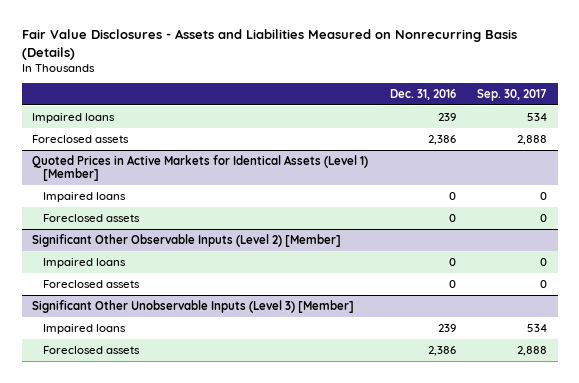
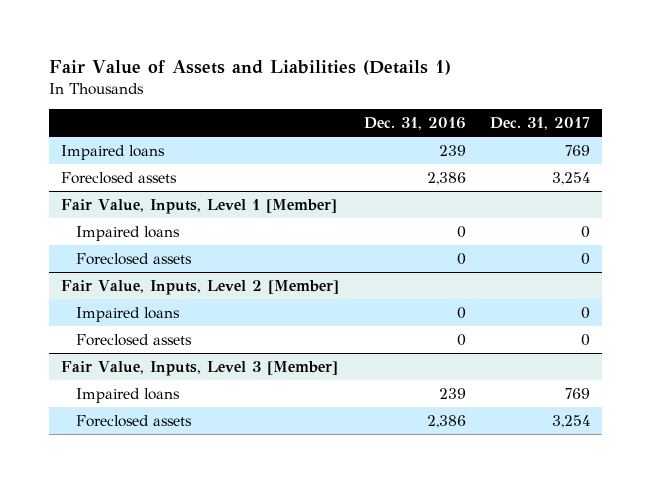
- Fair Value Disclosures - Assets and Liabilities Measured on Nonrecurring Basis (Details)
+ Fair Value of Assets and Liabilities (Details 1)
- | Dec. 31, 2016 | Sep. 30, 2017
+ | Dec. 31, 2016 | Dec. 31, 2017
- Quoted Prices in Active Markets for Identical Assets (Level 1) [Member]
+ Fair Value, Inputs, Level 1 [Member]
- Significant Other Observable Inputs (Level 2) [Member]
+ Fair Value, Inputs, Level 2 [Member]
- Significant Other Unobservable Inputs (Level 3) [Member]
+ Fair Value, Inputs, Level 3 [Member]

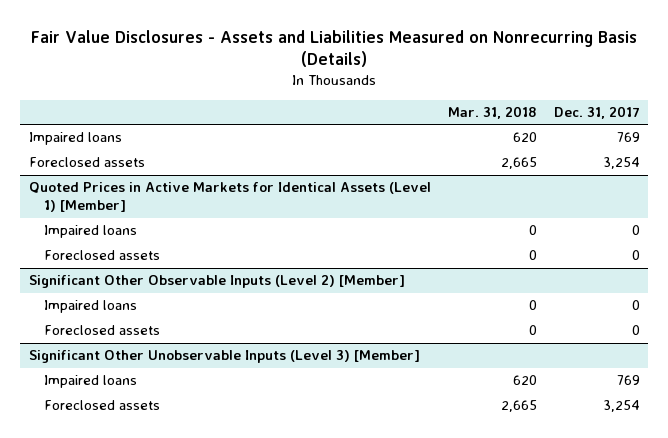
- Fair Value of Assets and Liabilities (Details 1)
+ Fair Value Disclosures - Assets and Liabilities Measured on Nonrecurring Basis (Details)
- | Dec. 31, 2016 | Dec. 31, 2017
+ | Mar. 31, 2018 | Dec. 31, 2017
- Fair Value, Inputs, Level 1 [Member]
+ Quoted Prices in Active Markets for Identical Assets (Level 1) [Member]
- Fair Value, Inputs, Level 2 [Member]
+ Significant Other Observable Inputs (Level 2) [Member]
- Fair Value, Inputs, Level 3 [Member]
+ Significant Other Unobservable Inputs (Level 3) [Member]

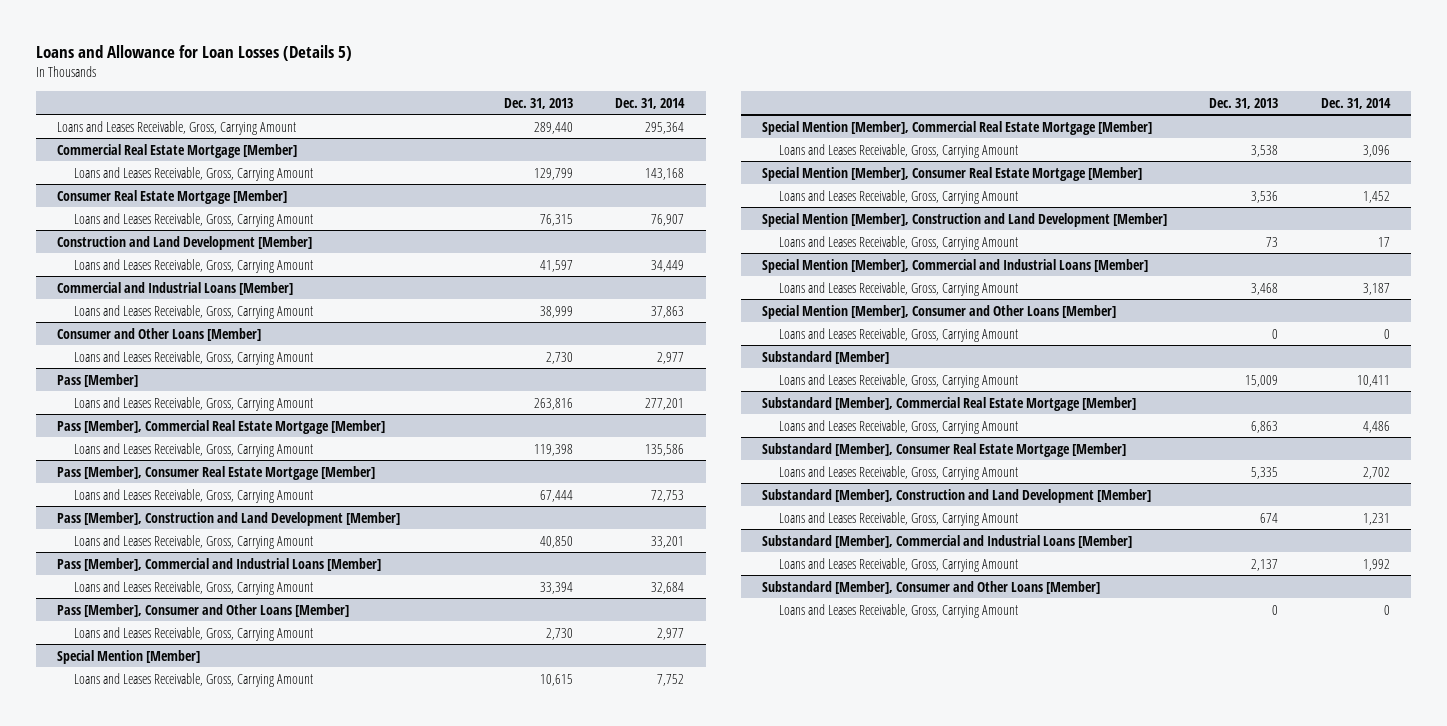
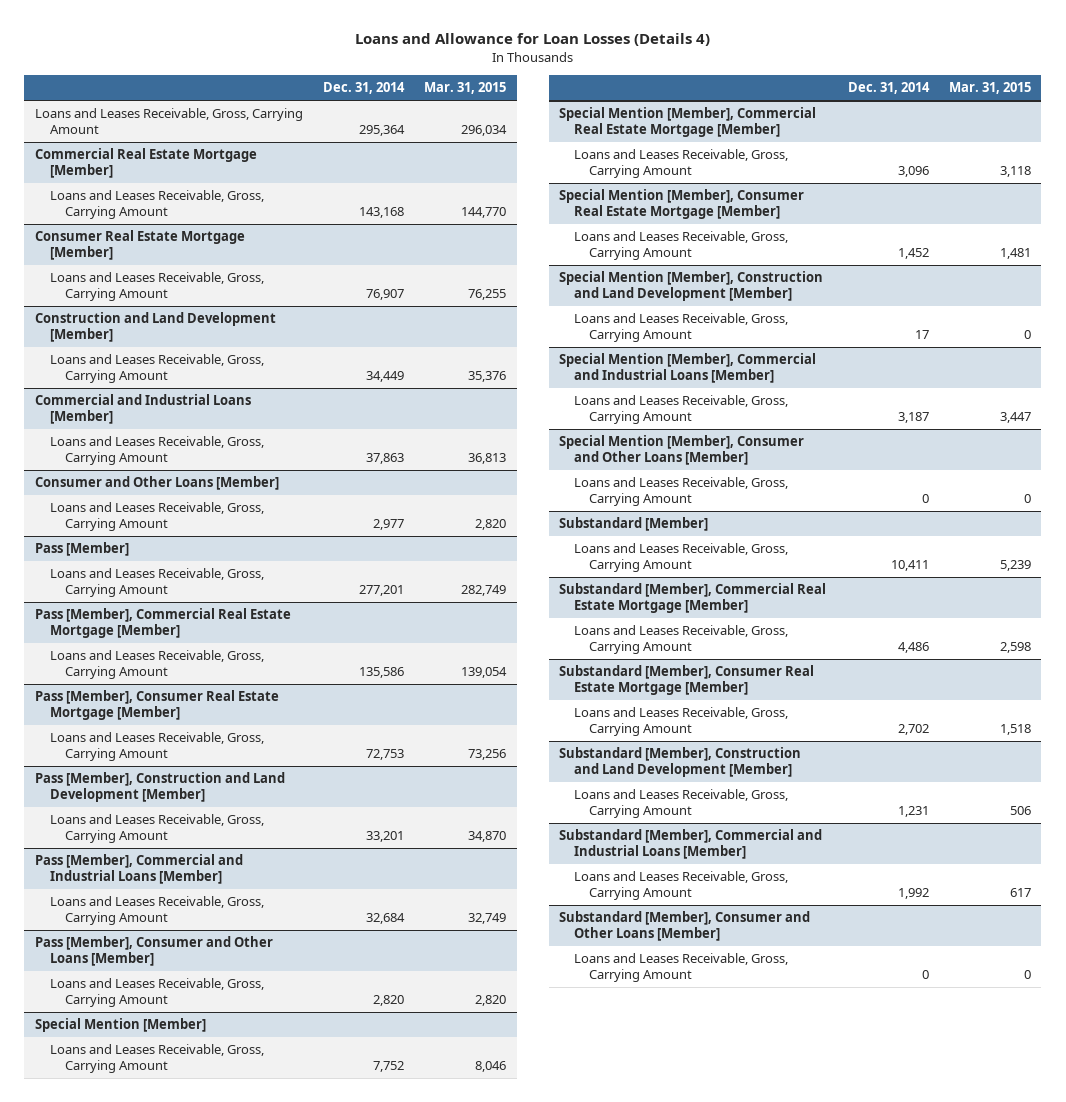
- Loans and Allowance for Loan Losses (Details 5)
+ Loans and Allowance for Loan Losses (Details 4)
- | Dec. 31, 2013 | Dec. 31, 2014
+ | Dec. 31, 2014 | Mar. 31, 2015
@ Pass [Member], Consumer and Other Loans [Member]
- Loans and Leases Receivable, Gross, Carrying Amount | 2,730 | 2,977
+ Loans and Leases Receivable, Gross, Carrying Amount | 2,820 | 2,820

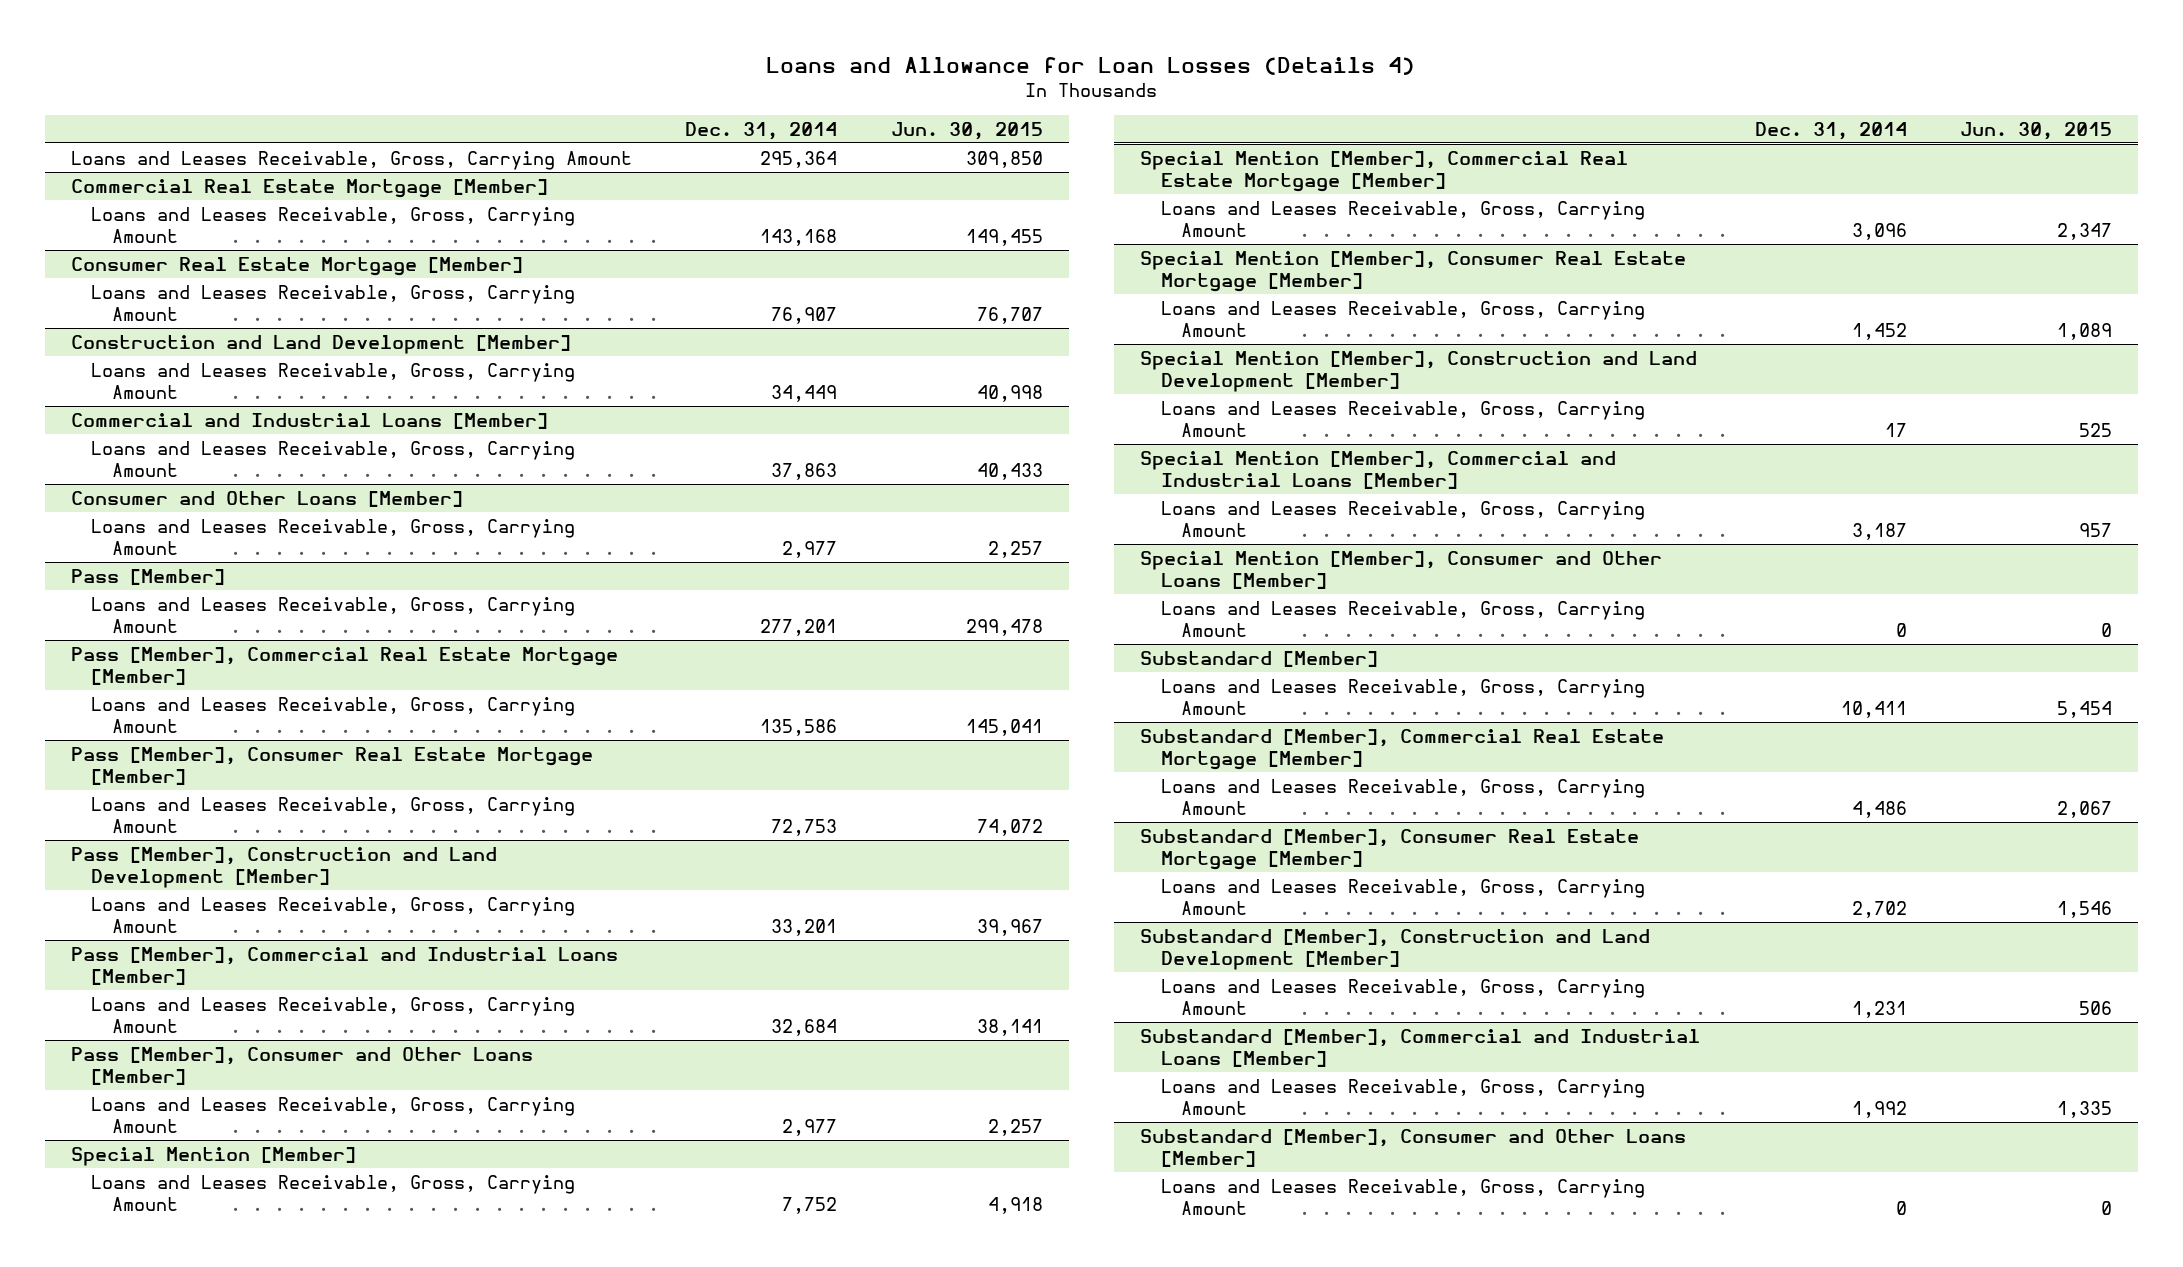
- | Dec. 31, 2014 | Mar. 31, 2015
+ | Dec. 31, 2014 | Jun. 30, 2015
@ Pass [Member], Consumer and Other Loans [Member]
- Loans and Leases Receivable, Gross, Carrying Amount | 2,820 | 2,820
+ Loans and Leases Receivable, Gross, Carrying Amount | 2,977 | 2,257

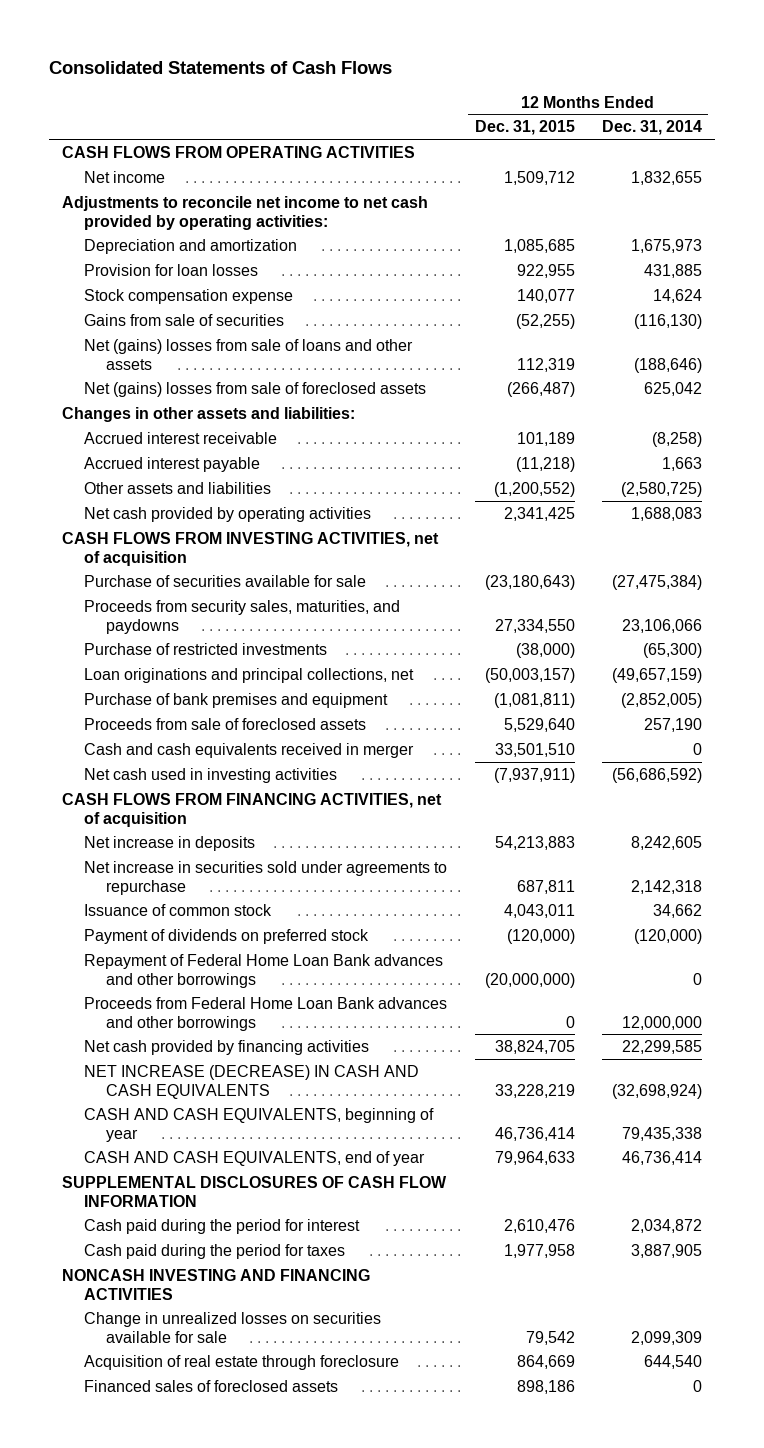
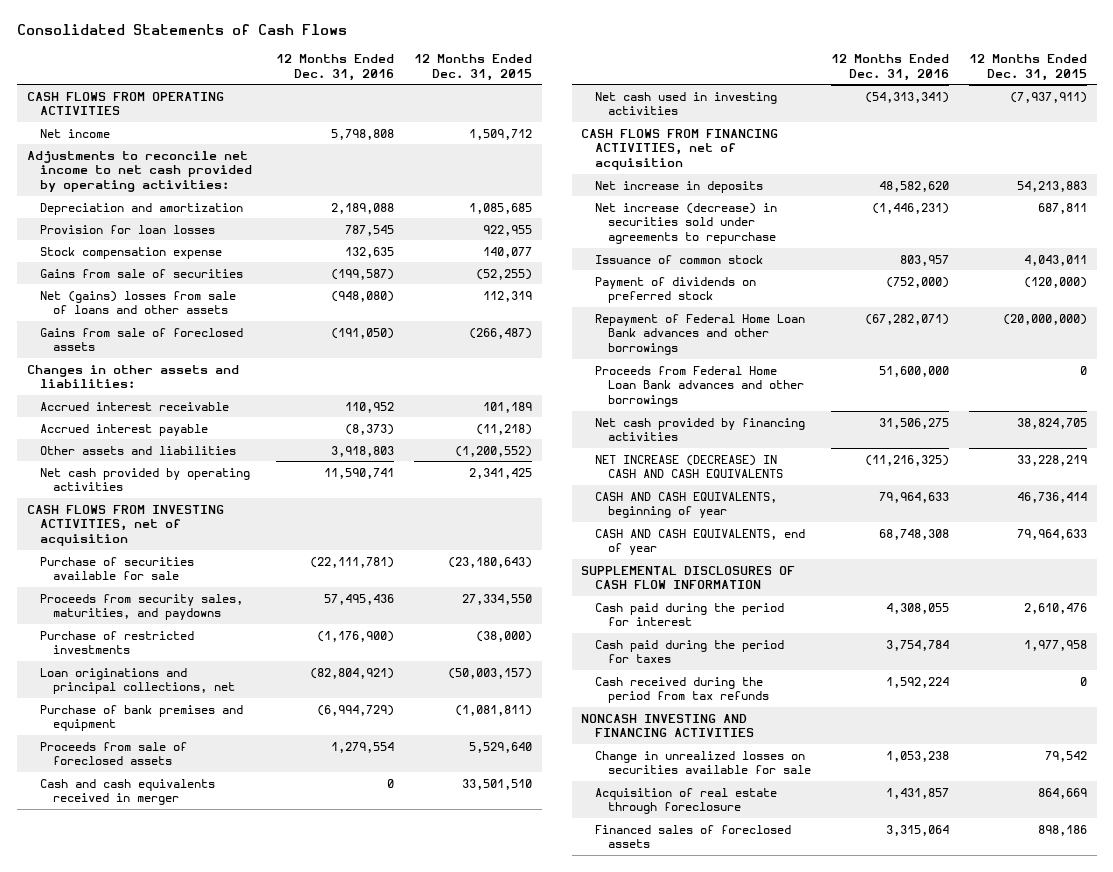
- | 12 Months Ended Dec. 31, 2015 | 12 Months Ended Dec. 31, 2014
+ | 12 Months Ended Dec. 31, 2016 | 12 Months Ended Dec. 31, 2015
- Net (gains) losses from sale of foreclosed assets | (266,487) | 625,042
+ Gains from sale of foreclosed assets | (191,050) | (266,487)
- Net increase in securities sold under agreements to repurchase | 687,811 | 2,142,318
+ Net increase (decrease) in securities sold under agreements to repurchase | (1,446,231) | 687,811
+ Cash received during the period from tax refunds | 1,592,224 | 0

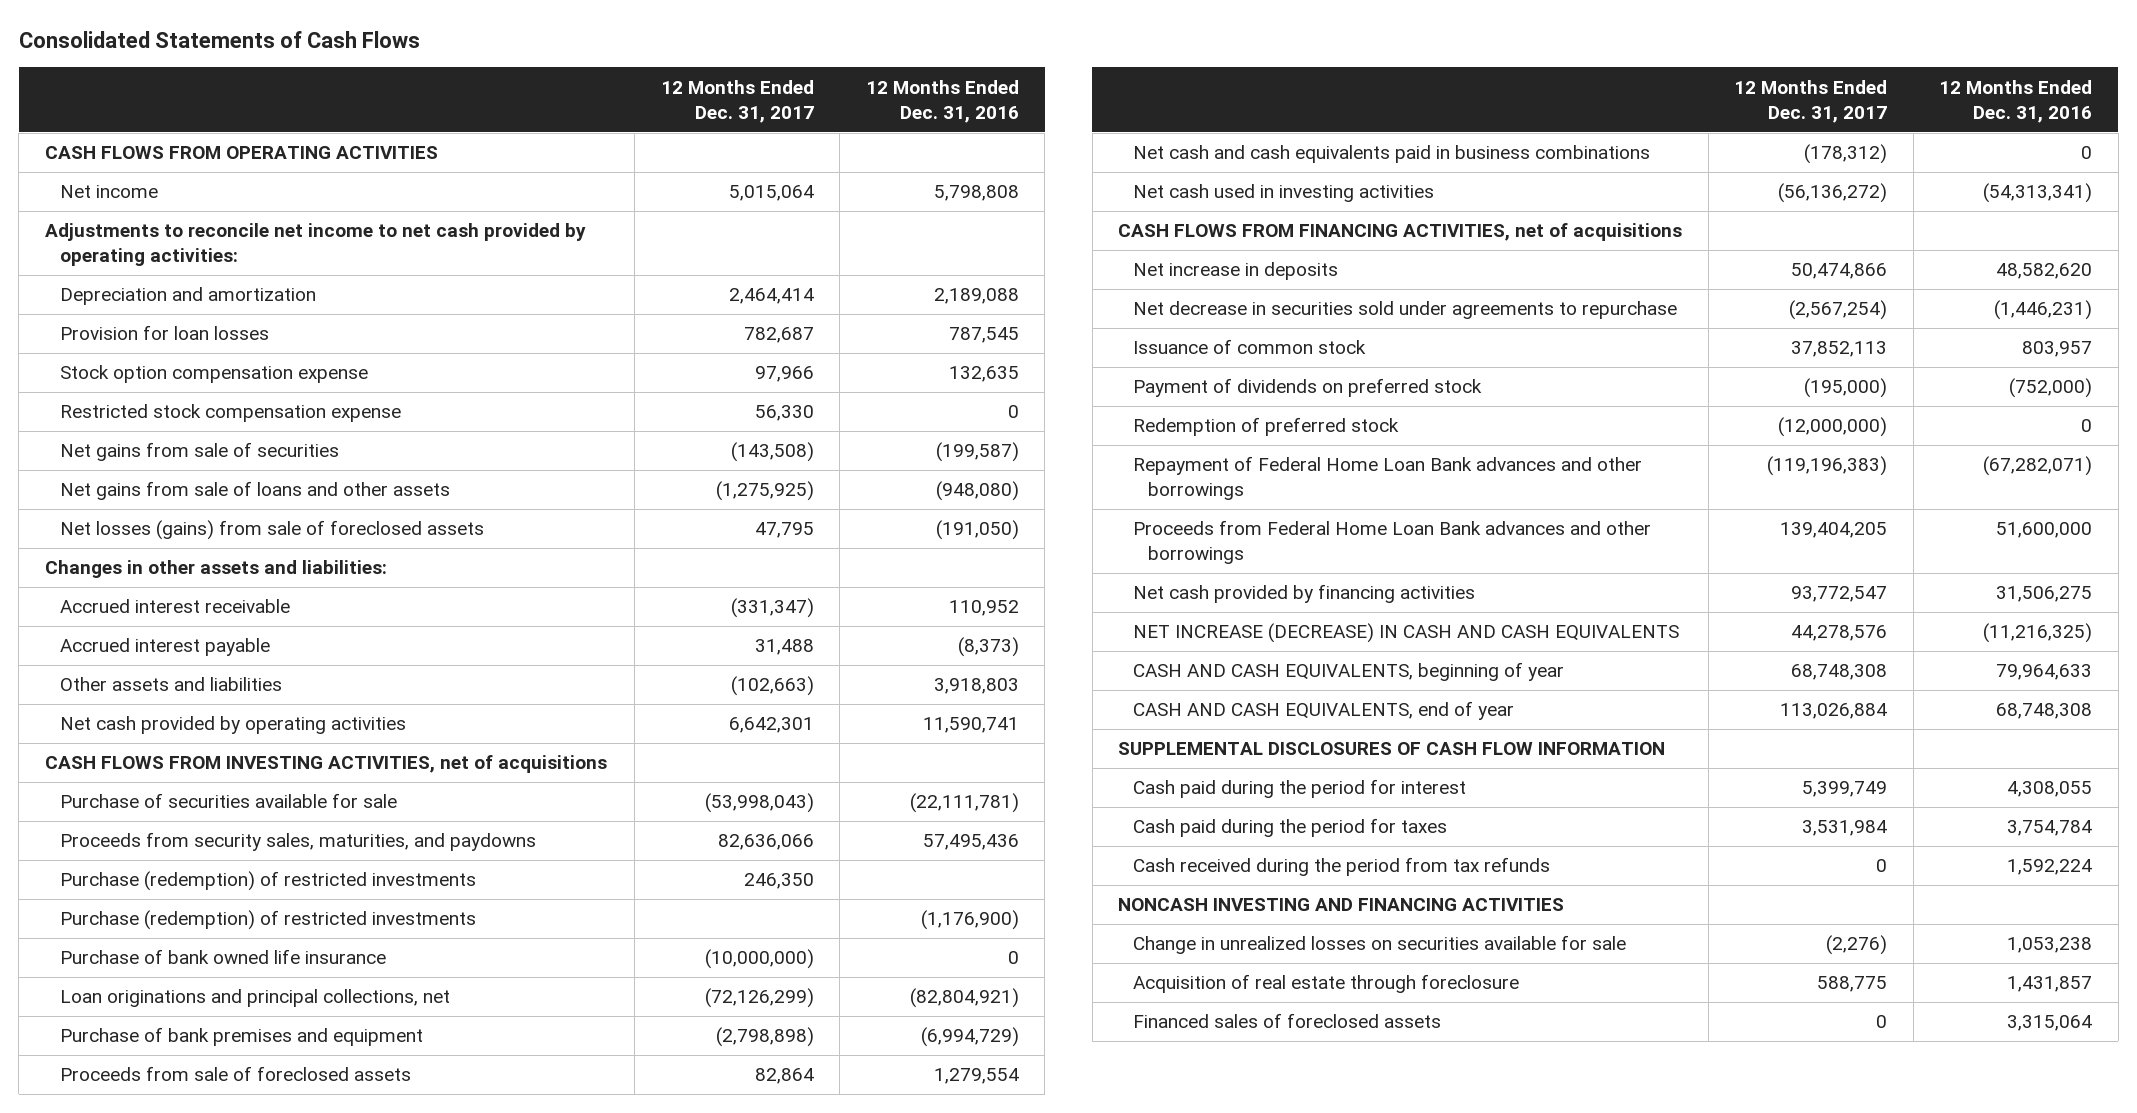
- | 12 Months Ended Dec. 31, 2016 | 12 Months Ended Dec. 31, 2015
+ | 12 Months Ended Dec. 31, 2017 | 12 Months Ended Dec. 31, 2016
- Stock compensation expense | 132,635 | 140,077
- Gains from sale of securities | (199,587) | (52,255)
- Net (gains) losses from sale of loans and other assets | (948,080) | 112,319
- Gains from sale of foreclosed assets | (191,050) | (266,487)
+ Stock option compensation expense | 97,966 | 132,635
+ Restricted stock compensation expense | 56,330 | 0
+ Net gains from sale of securities | (143,508) | (199,587)
+ Net gains from sale of loans and other assets | (1,275,925) | (948,080)
+ Net losses (gains) from sale of foreclosed assets | 47,795 | (191,050)
- CASH FLOWS FROM INVESTING ACTIVITIES, net of acquisition
+ CASH FLOWS FROM INVESTING ACTIVITIES, net of acquisitions
- Purchase of restricted investments | (1,176,900) | (38,000)
+ Purchase (redemption) of restricted investments | 246,350 |
+ Purchase (redemption) of restricted investments | | (1,176,900)
+ Purchase of bank owned life insurance | (10,000,000) | 0
- Cash and cash equivalents received in merger | 0 | 33,501,510
+ Net cash and cash equivalents paid in business combinations | (178,312) | 0
- CASH FLOWS FROM FINANCING ACTIVITIES, net of acquisition
+ CASH FLOWS FROM FINANCING ACTIVITIES, net of acquisitions
- Net increase (decrease) in securities sold under agreements to repurchase | (1,446,231) | 687,811
+ Net decrease in securities sold under agreements to repurchase | (2,567,254) | (1,446,231)
+ Redemption of preferred stock | (12,000,000) | 0

